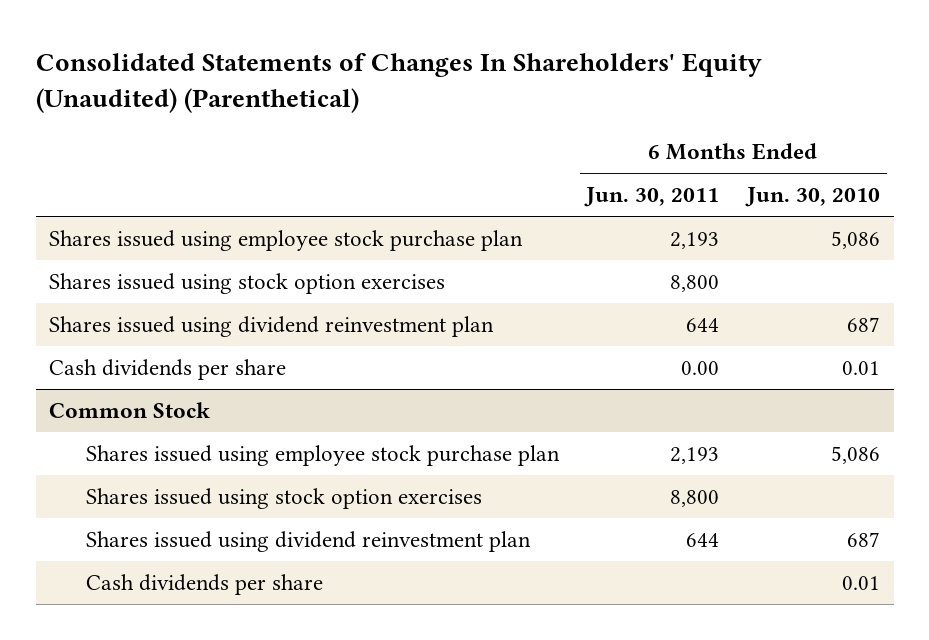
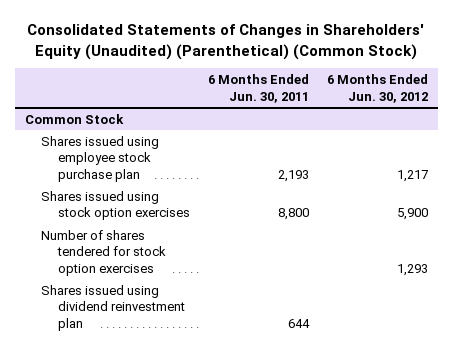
- Consolidated Statements of Changes In Shareholders' Equity (Unaudited) (Parenthetical)
+ Consolidated Statements of Changes in Shareholders' Equity (Unaudited) (Parenthetical) (Common Stock)
- | 6 Months Ended Jun. 30, 2011 | 6 Months Ended Jun. 30, 2010
+ | 6 Months Ended Jun. 30, 2011 | 6 Months Ended Jun. 30, 2012
- Shares issued using employee stock purchase plan | 2,193 | 5,086
- Shares issued using stock option exercises | 8,800 |
- Shares issued using dividend reinvestment plan | 644 | 687
- Cash dividends per share | 0.00 | 0.01
@ Common Stock
+ Number of shares tendered for stock option exercises | | 1,293
- Cash dividends per share | | 0.01

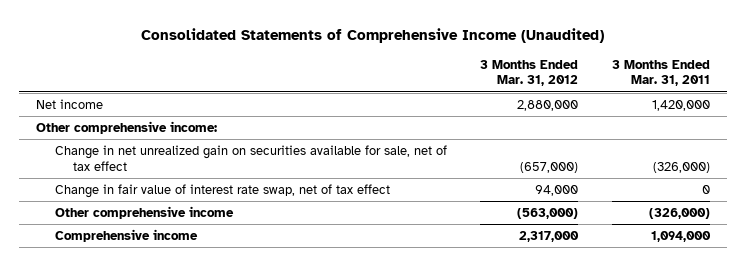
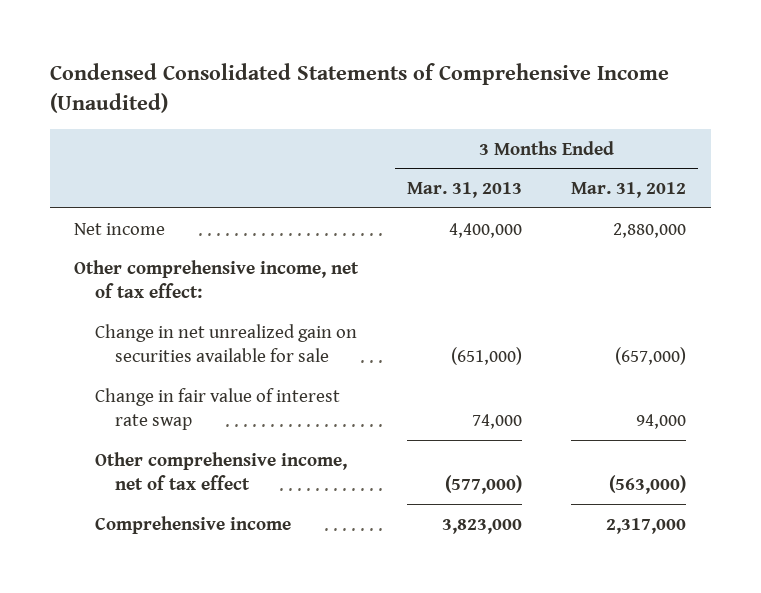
- Consolidated Statements of Comprehensive Income (Unaudited)
+ Condensed Consolidated Statements of Comprehensive Income (Unaudited)
- | 3 Months Ended Mar. 31, 2012 | 3 Months Ended Mar. 31, 2011
+ | 3 Months Ended Mar. 31, 2013 | 3 Months Ended Mar. 31, 2012
- Other comprehensive income:
- Change in net unrealized gain on securities available for sale, net of tax effect | (657,000) | (326,000)
- Change in fair value of interest rate swap, net of tax effect | 94,000 | 0
- Other comprehensive income | (563,000) | (326,000)
+ Other comprehensive income, net of tax effect:
+ Change in net unrealized gain on securities available for sale | (651,000) | (657,000)
+ Change in fair value of interest rate swap | 74,000 | 94,000
+ Other comprehensive income, net of tax effect | (577,000) | (563,000)

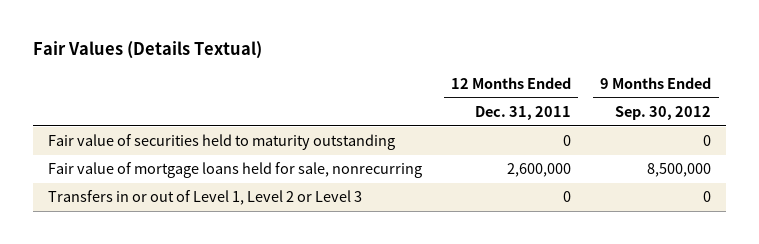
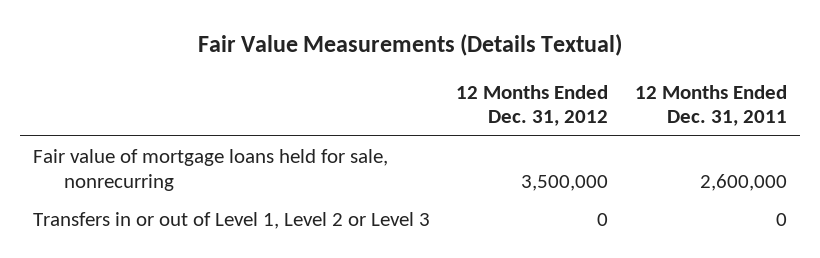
- Fair Values (Details Textual)
+ Fair Value Measurements (Details Textual)
- | 12 Months Ended Dec. 31, 2011 | 9 Months Ended Sep. 30, 2012
+ | 12 Months Ended Dec. 31, 2012 | 12 Months Ended Dec. 31, 2011
- Fair value of securities held to maturity outstanding | 0 | 0

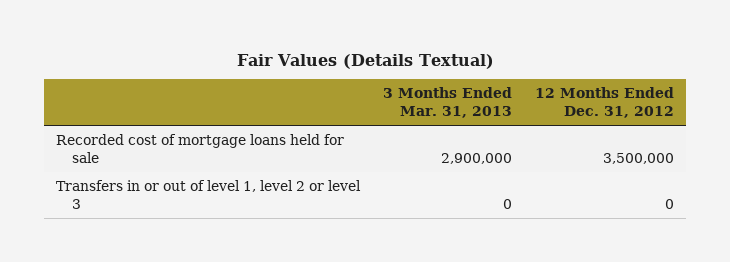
- Fair Value Measurements (Details Textual)
+ Fair Values (Details Textual)
- | 12 Months Ended Dec. 31, 2012 | 12 Months Ended Dec. 31, 2011
+ | 3 Months Ended Mar. 31, 2013 | 12 Months Ended Dec. 31, 2012
- Fair value of mortgage loans held for sale, nonrecurring | 3,500,000 | 2,600,000
- Transfers in or out of Level 1, Level 2 or Level 3 | 0 | 0
+ Recorded cost of mortgage loans held for sale | 2,900,000 | 3,500,000
+ Transfers in or out of level 1, level 2 or level 3 | 0 | 0

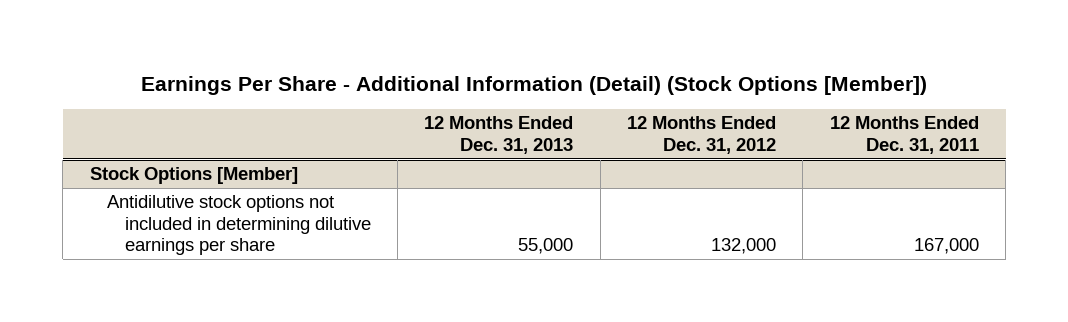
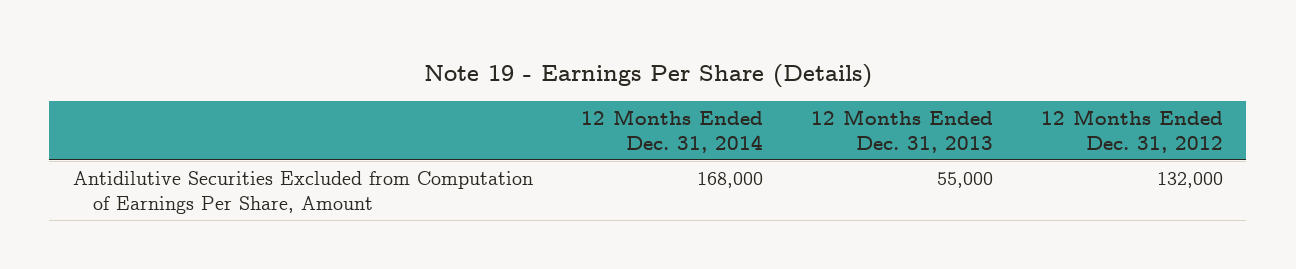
- Earnings Per Share - Additional Information (Detail) (Stock Options [Member])
+ Note 19 - Earnings Per Share (Details)
- | 12 Months Ended Dec. 31, 2013 | 12 Months Ended Dec. 31, 2012 | 12 Months Ended Dec. 31, 2011
+ | 12 Months Ended Dec. 31, 2014 | 12 Months Ended Dec. 31, 2013 | 12 Months Ended Dec. 31, 2012
- Stock Options [Member]
- Antidilutive stock options not included in determining dilutive earnings per share | 55,000 | 132,000 | 167,000
+ Antidilutive Securities Excluded from Computation of Earnings Per Share, Amount | 168,000 | 55,000 | 132,000

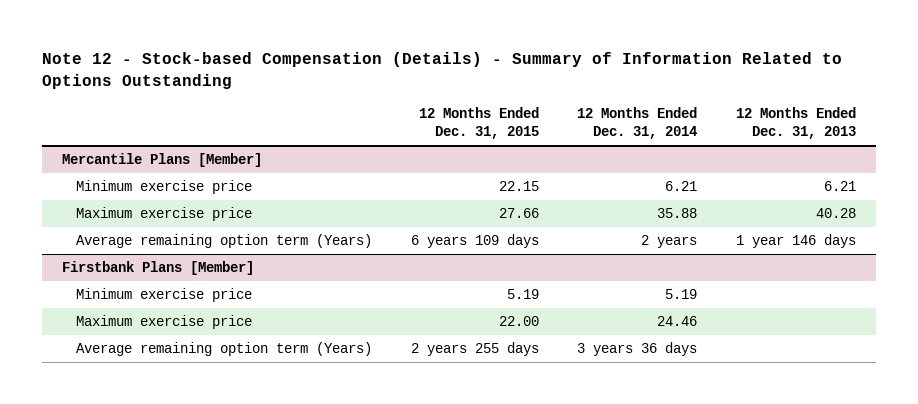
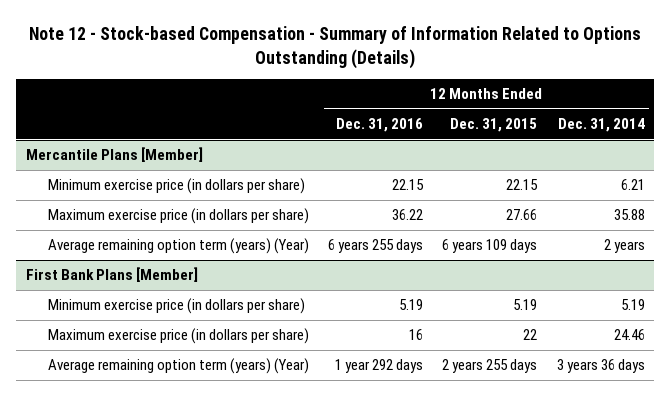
- Note 12 - Stock-based Compensation (Details) - Summary of Information Related to Options Outstanding
+ Note 12 - Stock-based Compensation - Summary of Information Related to Options Outstanding (Details)
- | 12 Months Ended Dec. 31, 2015 | 12 Months Ended Dec. 31, 2014 | 12 Months Ended Dec. 31, 2013
+ | 12 Months Ended Dec. 31, 2016 | 12 Months Ended Dec. 31, 2015 | 12 Months Ended Dec. 31, 2014
@ Mercantile Plans [Member]
- Minimum exercise price | 22.15 | 6.21 | 6.21
- Maximum exercise price | 27.66 | 35.88 | 40.28
- Average remaining option term (Years) | 6 years 109 days | 2 years | 1 year 146 days
- Firstbank Plans [Member]
- Minimum exercise price | 5.19 | 5.19 |
- Maximum exercise price | 22.00 | 24.46 |
- Average remaining option term (Years) | 2 years 255 days | 3 years 36 days |
@ Mercantile Plans [Member]
+ Minimum exercise price (in dollars per share) | 22.15 | 22.15 | 6.21
+ Maximum exercise price (in dollars per share) | 36.22 | 27.66 | 35.88
+ Average remaining option term (years) (Year) | 6 years 255 days | 6 years 109 days | 2 years
+ First Bank Plans [Member]
+ Minimum exercise price (in dollars per share) | 5.19 | 5.19 | 5.19
+ Maximum exercise price (in dollars per share) | 16 | 22 | 24.46
+ Average remaining option term (years) (Year) | 1 year 292 days | 2 years 255 days | 3 years 36 days

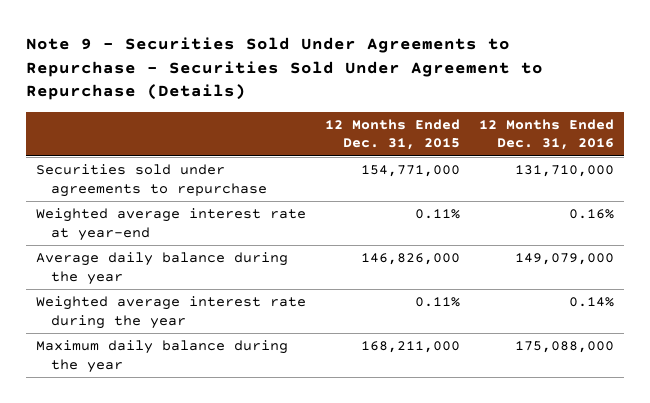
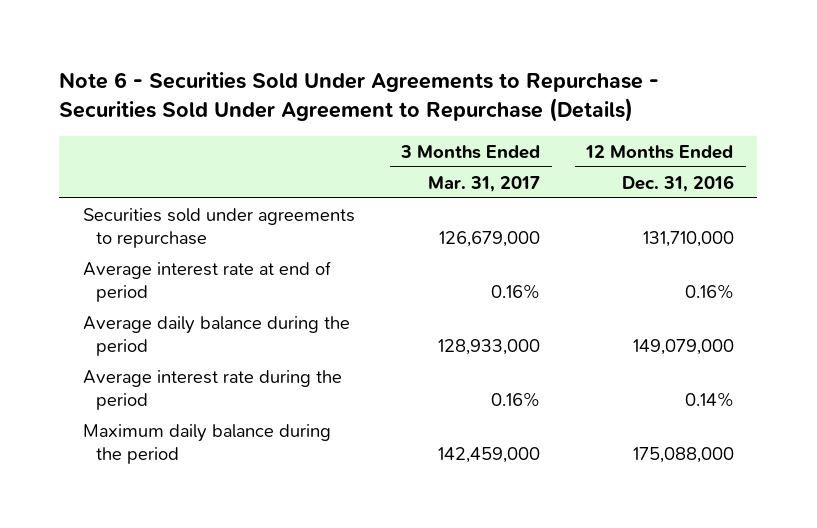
- Note 9 - Securities Sold Under Agreements to Repurchase - Securities Sold Under Agreement to Repurchase (Details)
+ Note 6 - Securities Sold Under Agreements to Repurchase - Securities Sold Under Agreement to Repurchase (Details)
- | 12 Months Ended Dec. 31, 2015 | 12 Months Ended Dec. 31, 2016
+ | 3 Months Ended Mar. 31, 2017 | 12 Months Ended Dec. 31, 2016
- Weighted average interest rate at year-end | 0.11% | 0.16%
- Average daily balance during the year | 146,826,000 | 149,079,000
- Weighted average interest rate during the year | 0.11% | 0.14%
- Maximum daily balance during the year | 168,211,000 | 175,088,000
+ Average interest rate at end of period | 0.16% | 0.16%
+ Average daily balance during the period | 128,933,000 | 149,079,000
+ Average interest rate during the period | 0.16% | 0.14%
+ Maximum daily balance during the period | 142,459,000 | 175,088,000

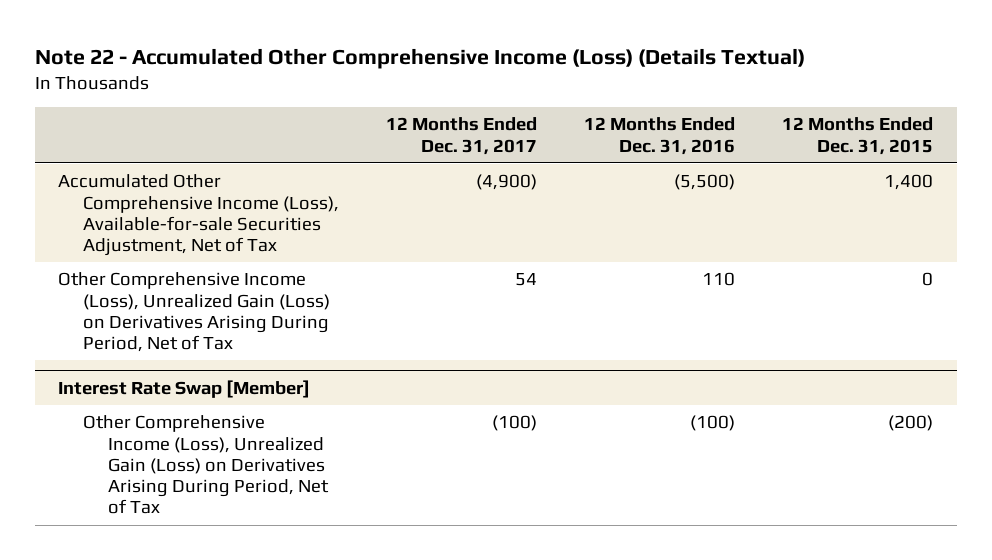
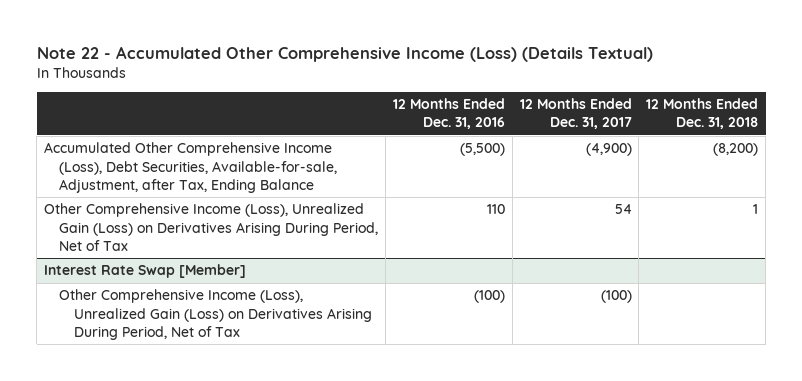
- | 12 Months Ended Dec. 31, 2017 | 12 Months Ended Dec. 31, 2016 | 12 Months Ended Dec. 31, 2015
+ | 12 Months Ended Dec. 31, 2016 | 12 Months Ended Dec. 31, 2017 | 12 Months Ended Dec. 31, 2018
- Accumulated Other Comprehensive Income (Loss), Available-for-sale Securities Adjustment, Net of Tax | (4,900) | (5,500) | 1,400
+ Accumulated Other Comprehensive Income (Loss), Debt Securities, Available-for-sale, Adjustment, after Tax, Ending Balance | (5,500) | (4,900) | (8,200)

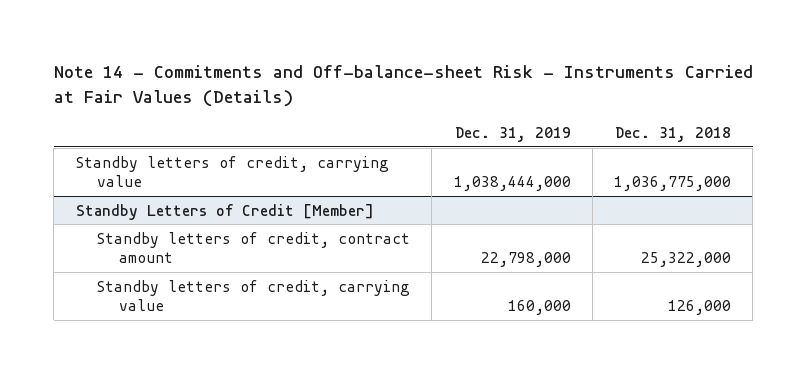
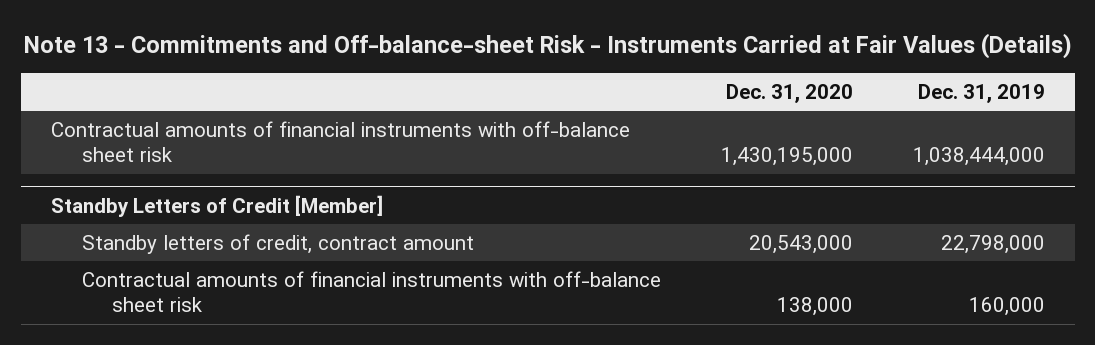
- Note 14 - Commitments and Off-balance-sheet Risk - Instruments Carried at Fair Values (Details)
+ Note 13 - Commitments and Off-balance-sheet Risk - Instruments Carried at Fair Values (Details)
- | Dec. 31, 2019 | Dec. 31, 2018
+ | Dec. 31, 2020 | Dec. 31, 2019
- Standby letters of credit, carrying value | 1,038,444,000 | 1,036,775,000
+ Contractual amounts of financial instruments with off-balance sheet risk | 1,430,195,000 | 1,038,444,000
@ Standby Letters of Credit [Member]
- Standby letters of credit, carrying value | 160,000 | 126,000
+ Contractual amounts of financial instruments with off-balance sheet risk | 138,000 | 160,000

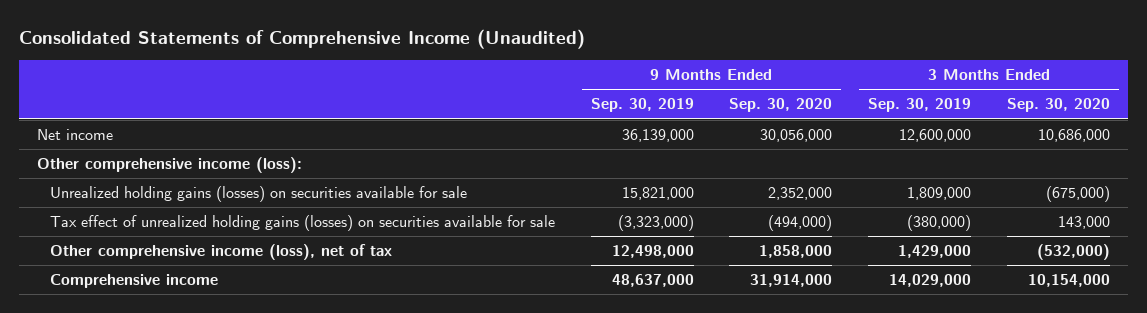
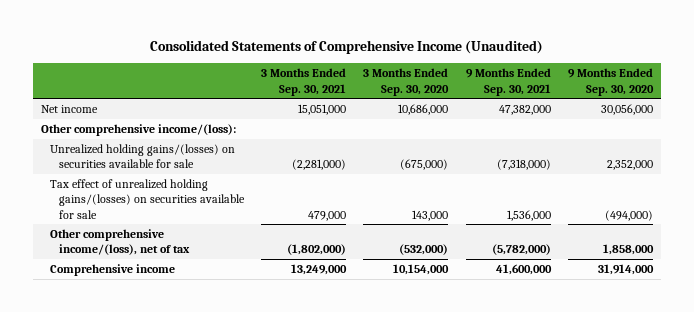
- | 9 Months Ended Sep. 30, 2019 | 9 Months Ended Sep. 30, 2020 | 3 Months Ended Sep. 30, 2019 | 3 Months Ended Sep. 30, 2020
+ | 3 Months Ended Sep. 30, 2021 | 3 Months Ended Sep. 30, 2020 | 9 Months Ended Sep. 30, 2021 | 9 Months Ended Sep. 30, 2020
- Other comprehensive income (loss):
- Unrealized holding gains (losses) on securities available for sale | 15,821,000 | 2,352,000 | 1,809,000 | (675,000)
- Tax effect of unrealized holding gains (losses) on securities available for sale | (3,323,000) | (494,000) | (380,000) | 143,000
- Other comprehensive income (loss), net of tax | 12,498,000 | 1,858,000 | 1,429,000 | (532,000)
+ Other comprehensive income/(loss):
+ Unrealized holding gains/(losses) on securities available for sale | (2,281,000) | (675,000) | (7,318,000) | 2,352,000
+ Tax effect of unrealized holding gains/(losses) on securities available for sale | 479,000 | 143,000 | 1,536,000 | (494,000)
+ Other comprehensive income/(loss), net of tax | (1,802,000) | (532,000) | (5,782,000) | 1,858,000

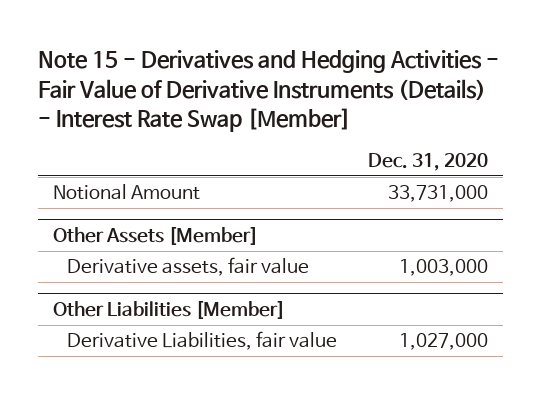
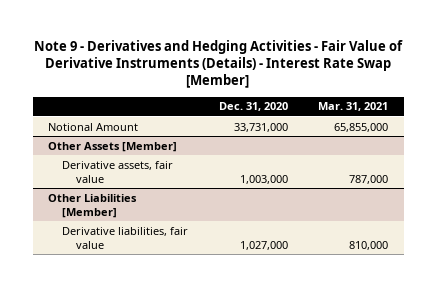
- Note 15 - Derivatives and Hedging Activities - Fair Value of Derivative Instruments (Details) - Interest Rate Swap [Member]
+ Note 9 - Derivatives and Hedging Activities - Fair Value of Derivative Instruments (Details) - Interest Rate Swap [Member]
- | Dec. 31, 2020
+ | Dec. 31, 2020 | Mar. 31, 2021
@ Other Liabilities [Member]
- Derivative Liabilities, fair value | 1,027,000
+ Derivative liabilities, fair value | 1,027,000 | 810,000

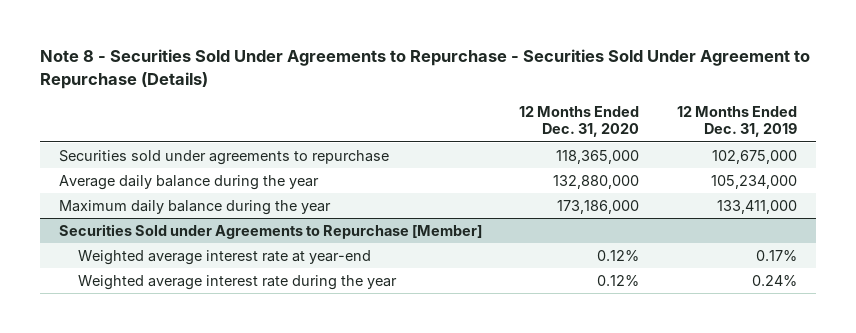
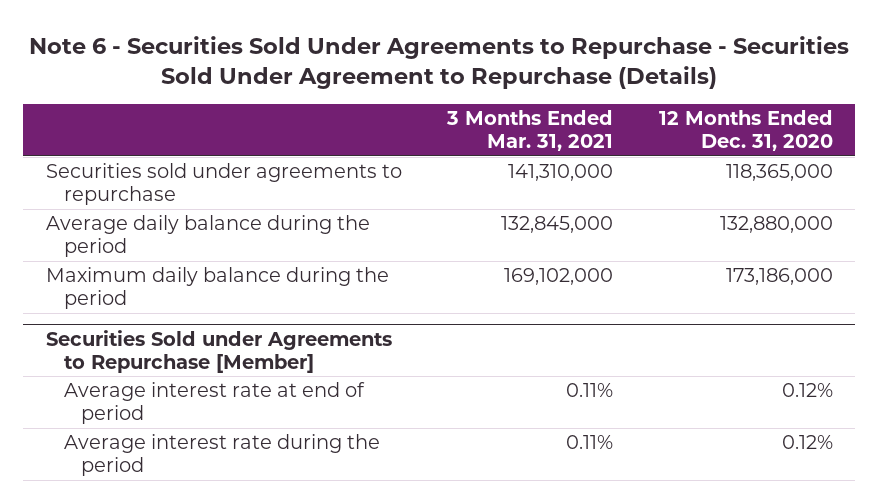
- Note 8 - Securities Sold Under Agreements to Repurchase - Securities Sold Under Agreement to Repurchase (Details)
+ Note 6 - Securities Sold Under Agreements to Repurchase - Securities Sold Under Agreement to Repurchase (Details)
- | 12 Months Ended Dec. 31, 2020 | 12 Months Ended Dec. 31, 2019
+ | 3 Months Ended Mar. 31, 2021 | 12 Months Ended Dec. 31, 2020
- Average daily balance during the year | 132,880,000 | 105,234,000
- Maximum daily balance during the year | 173,186,000 | 133,411,000
+ Average daily balance during the period | 132,845,000 | 132,880,000
+ Maximum daily balance during the period | 169,102,000 | 173,186,000
@ Securities Sold under Agreements to Repurchase [Member]
- Weighted average interest rate at year-end | 0.12% | 0.17%
- Weighted average interest rate during the year | 0.12% | 0.24%
+ Average interest rate at end of period | 0.11% | 0.12%
+ Average interest rate during the period | 0.11% | 0.12%

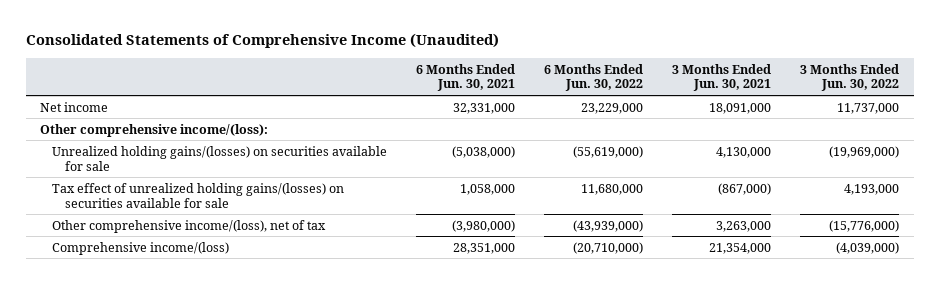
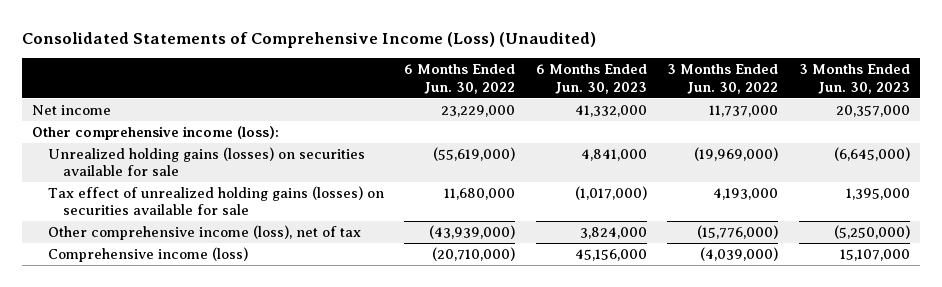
- Consolidated Statements of Comprehensive Income (Unaudited)
+ Consolidated Statements of Comprehensive Income (Loss) (Unaudited)
- | 6 Months Ended Jun. 30, 2021 | 6 Months Ended Jun. 30, 2022 | 3 Months Ended Jun. 30, 2021 | 3 Months Ended Jun. 30, 2022
+ | 6 Months Ended Jun. 30, 2022 | 6 Months Ended Jun. 30, 2023 | 3 Months Ended Jun. 30, 2022 | 3 Months Ended Jun. 30, 2023
- Other comprehensive income/(loss):
- Unrealized holding gains/(losses) on securities available for sale | (5,038,000) | (55,619,000) | 4,130,000 | (19,969,000)
- Tax effect of unrealized holding gains/(losses) on securities available for sale | 1,058,000 | 11,680,000 | (867,000) | 4,193,000
- Other comprehensive income/(loss), net of tax | (3,980,000) | (43,939,000) | 3,263,000 | (15,776,000)
- Comprehensive income/(loss) | 28,351,000 | (20,710,000) | 21,354,000 | (4,039,000)
+ Other comprehensive income (loss):
+ Unrealized holding gains (losses) on securities available for sale | (55,619,000) | 4,841,000 | (19,969,000) | (6,645,000)
+ Tax effect of unrealized holding gains (losses) on securities available for sale | 11,680,000 | (1,017,000) | 4,193,000 | 1,395,000
+ Other comprehensive income (loss), net of tax | (43,939,000) | 3,824,000 | (15,776,000) | (5,250,000)
+ Comprehensive income (loss) | (20,710,000) | 45,156,000 | (4,039,000) | 15,107,000

